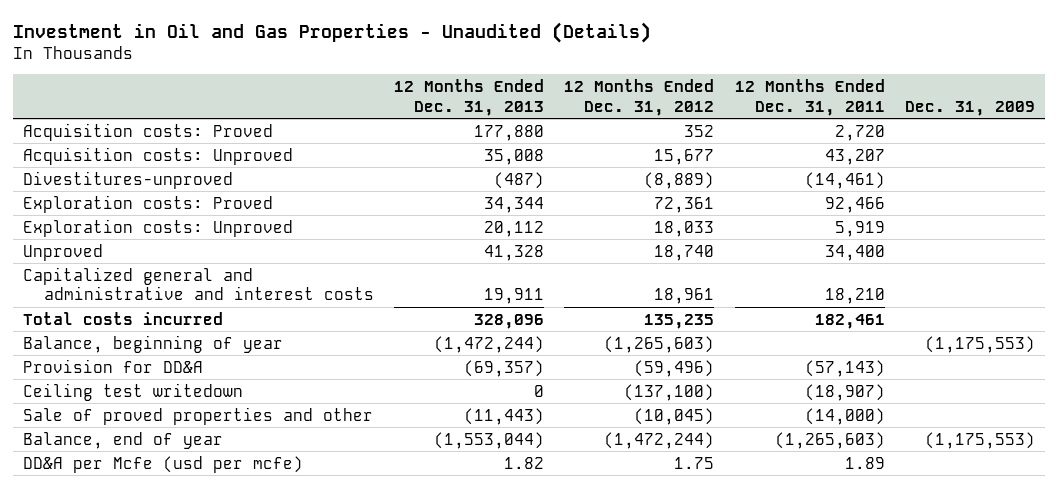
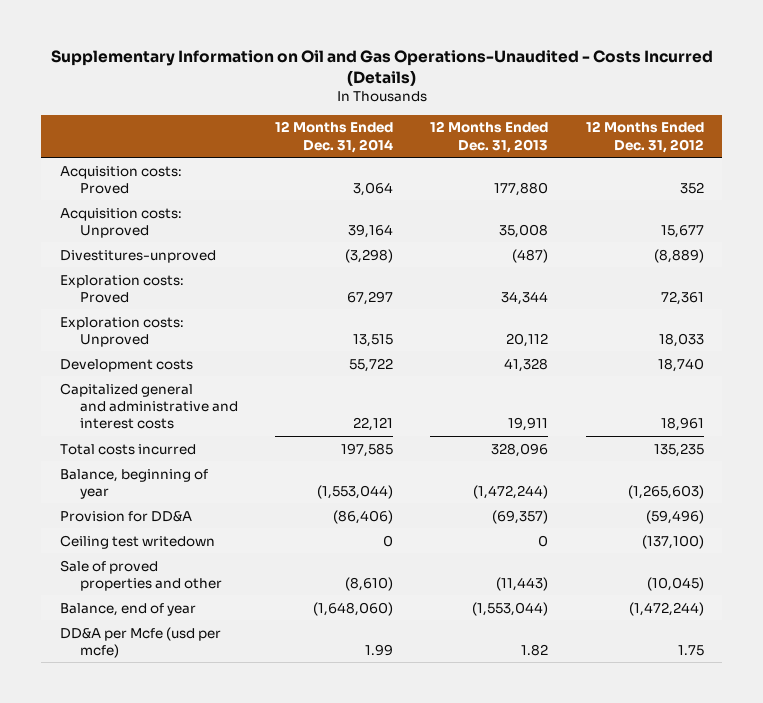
- Investment in Oil and Gas Properties - Unaudited (Details)
+ Supplementary Information on Oil and Gas Operations-Unaudited - Costs Incurred (Details)
- | 12 Months Ended Dec. 31, 2013 | 12 Months Ended Dec. 31, 2012 | 12 Months Ended Dec. 31, 2011 | Dec. 31, 2009
+ | 12 Months Ended Dec. 31, 2014 | 12 Months Ended Dec. 31, 2013 | 12 Months Ended Dec. 31, 2012
- Unproved | 41,328 | 18,740 | 34,400 |
+ Development costs | 55,722 | 41,328 | 18,740

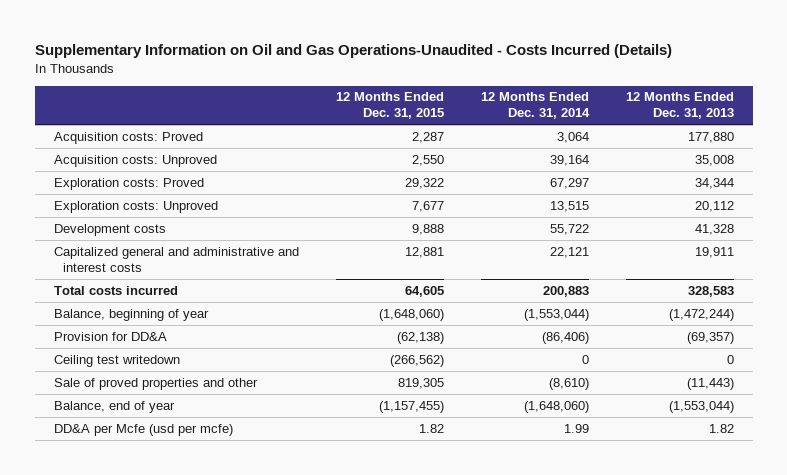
- | 12 Months Ended Dec. 31, 2014 | 12 Months Ended Dec. 31, 2013 | 12 Months Ended Dec. 31, 2012
+ | 12 Months Ended Dec. 31, 2015 | 12 Months Ended Dec. 31, 2014 | 12 Months Ended Dec. 31, 2013
- Divestitures-unproved | (3,298) | (487) | (8,889)
- Total costs incurred | 197,585 | 328,096 | 135,235
+ Total costs incurred | 64,605 | 200,883 | 328,583

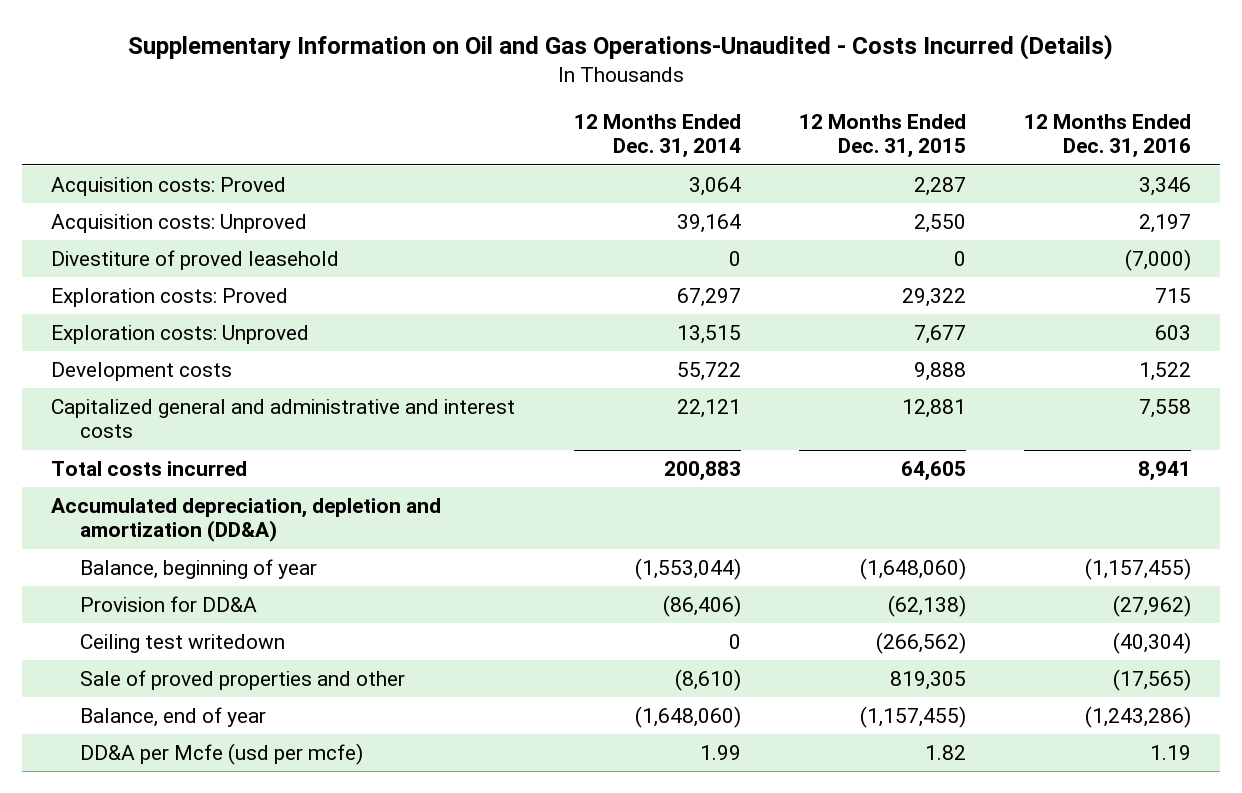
- | 12 Months Ended Dec. 31, 2015 | 12 Months Ended Dec. 31, 2014 | 12 Months Ended Dec. 31, 2013
+ | 12 Months Ended Dec. 31, 2014 | 12 Months Ended Dec. 31, 2015 | 12 Months Ended Dec. 31, 2016
+ Divestiture of proved leasehold | 0 | 0 | (7,000)
+ Accumulated depreciation, depletion and amortization (DD&A)

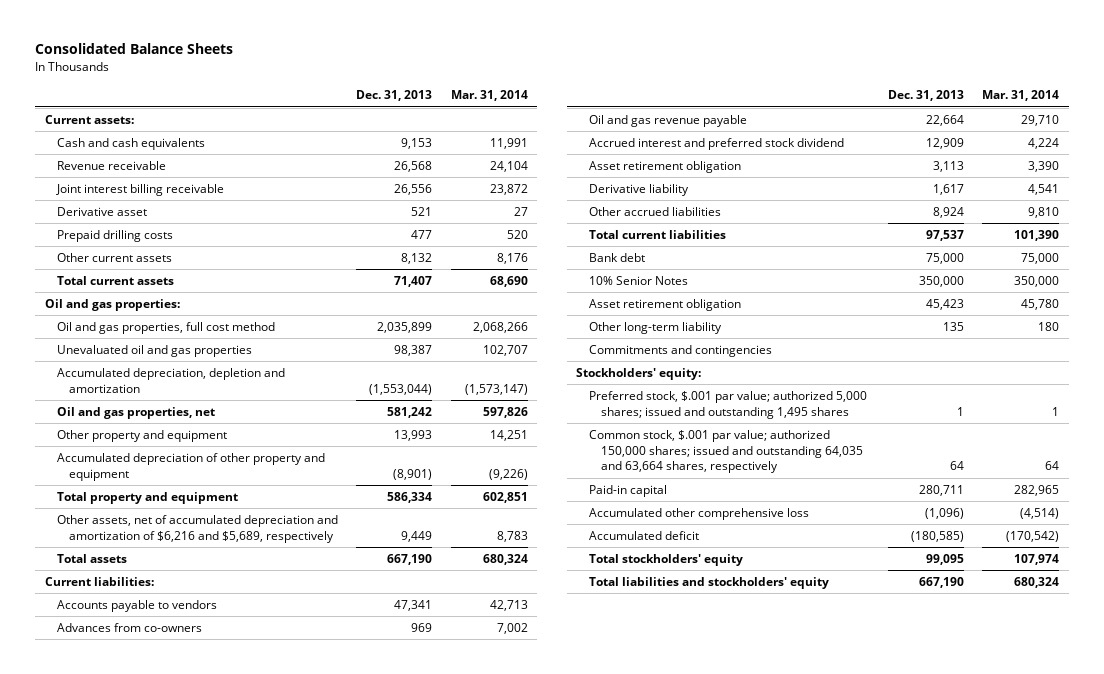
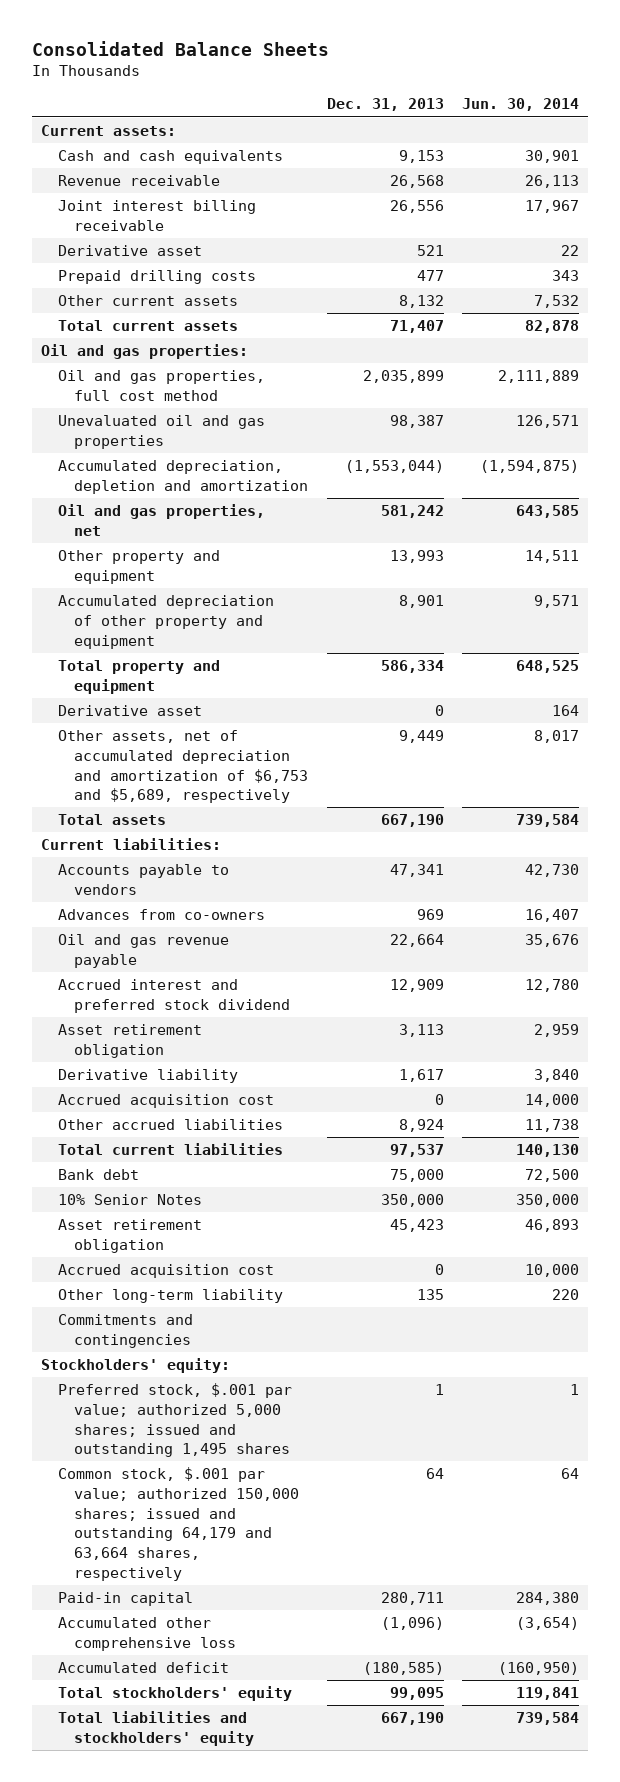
- | Dec. 31, 2013 | Mar. 31, 2014
+ | Dec. 31, 2013 | Jun. 30, 2014
- Accumulated depreciation of other property and equipment | (8,901) | (9,226)
+ Accumulated depreciation of other property and equipment | 8,901 | 9,571
- Other assets, net of accumulated depreciation and amortization of $6,216 and $5,689, respectively | 9,449 | 8,783
+ Derivative asset | 0 | 164
+ Other assets, net of accumulated depreciation and amortization of $6,753 and $5,689, respectively | 9,449 | 8,017
+ Accrued acquisition cost | 0 | 14,000
+ Accrued acquisition cost | 0 | 10,000
- Common stock, $.001 par value; authorized 150,000 shares; issued and outstanding 64,035 and 63,664 shares, respectively | 64 | 64
+ Common stock, $.001 par value; authorized 150,000 shares; issued and outstanding 64,179 and 63,664 shares, respectively | 64 | 64

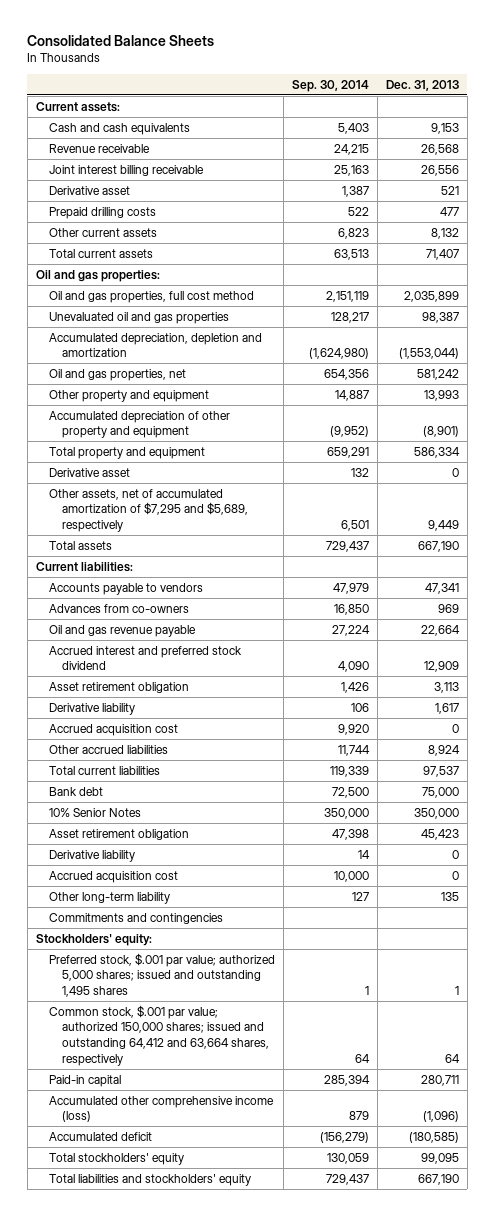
- | Dec. 31, 2013 | Jun. 30, 2014
+ | Sep. 30, 2014 | Dec. 31, 2013
- Accumulated depreciation of other property and equipment | 8,901 | 9,571
+ Accumulated depreciation of other property and equipment | (9,952) | (8,901)
- Other assets, net of accumulated depreciation and amortization of $6,753 and $5,689, respectively | 9,449 | 8,017
+ Other assets, net of accumulated amortization of $7,295 and $5,689, respectively | 6,501 | 9,449
+ Derivative liability | 14 | 0
- Common stock, $.001 par value; authorized 150,000 shares; issued and outstanding 64,179 and 63,664 shares, respectively | 64 | 64
+ Common stock, $.001 par value; authorized 150,000 shares; issued and outstanding 64,412 and 63,664 shares, respectively | 64 | 64
- Accumulated other comprehensive loss | (1,096) | (3,654)
+ Accumulated other comprehensive income (loss) | 879 | (1,096)

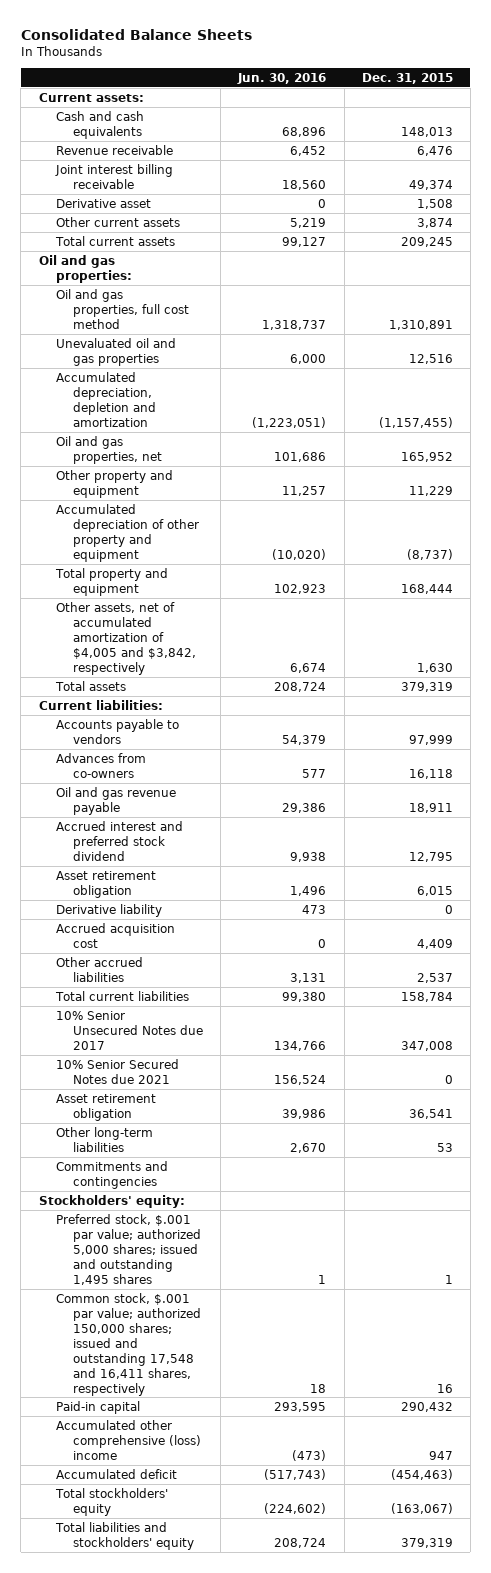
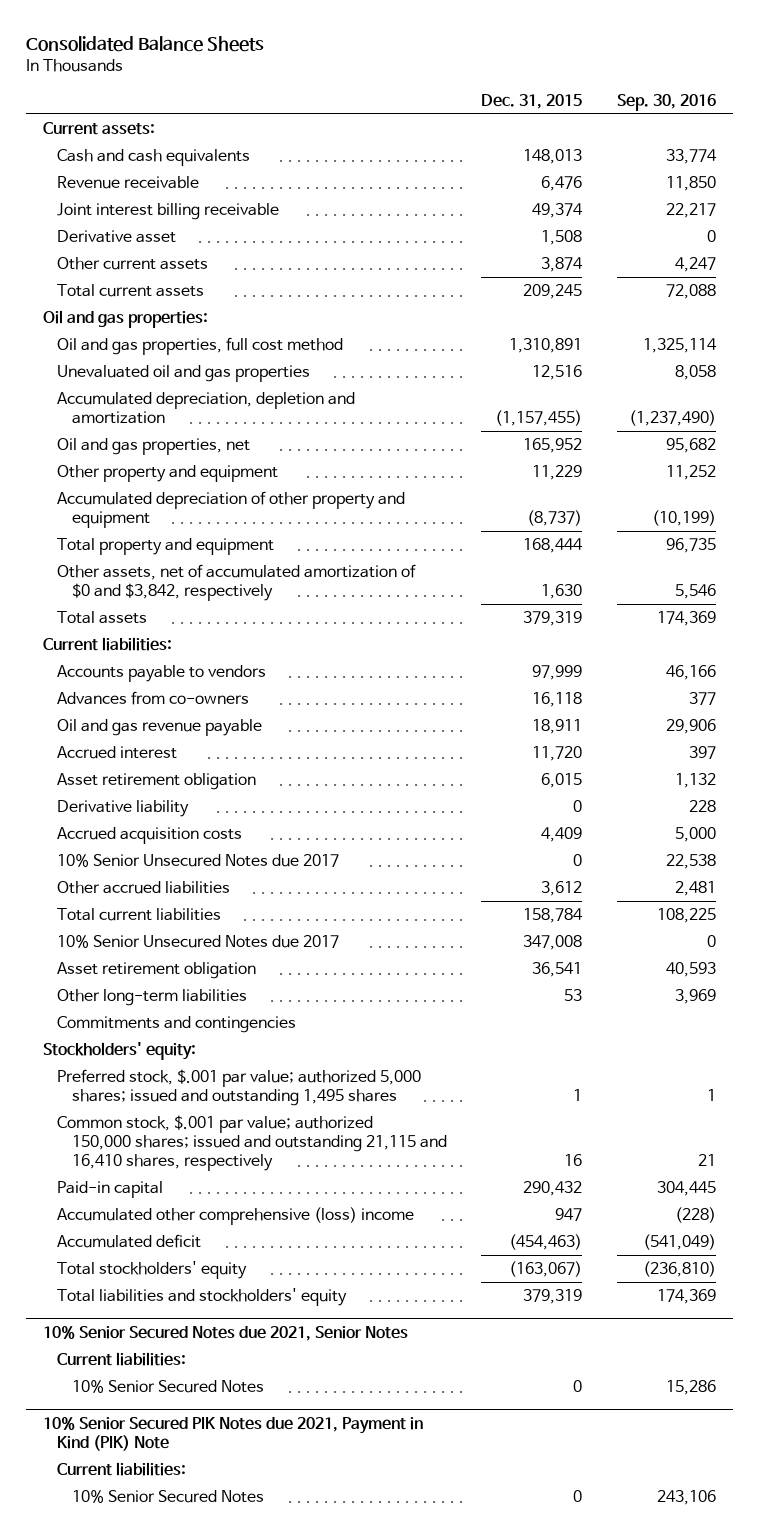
- | Jun. 30, 2016 | Dec. 31, 2015
+ | Dec. 31, 2015 | Sep. 30, 2016
- Other assets, net of accumulated amortization of $4,005 and $3,842, respectively | 6,674 | 1,630
+ Other assets, net of accumulated amortization of $0 and $3,842, respectively | 1,630 | 5,546
- Accrued interest and preferred stock dividend | 9,938 | 12,795
+ Accrued interest | 11,720 | 397
- Accrued acquisition cost | 0 | 4,409
- Other accrued liabilities | 3,131 | 2,537
+ Accrued acquisition costs | 4,409 | 5,000
+ 10% Senior Unsecured Notes due 2017 | 0 | 22,538
+ Other accrued liabilities | 3,612 | 2,481
- 10% Senior Secured Notes due 2021 | 156,524 | 0
- Common stock, $.001 par value; authorized 150,000 shares; issued and outstanding 17,548 and 16,411 shares, respectively | 18 | 16
+ Common stock, $.001 par value; authorized 150,000 shares; issued and outstanding 21,115 and 16,410 shares, respectively | 16 | 21
+ 10% Senior Secured Notes due 2021, Senior Notes
+ Current liabilities:
+ 10% Senior Secured Notes | 0 | 15,286
+ 10% Senior Secured PIK Notes due 2021, Payment in Kind (PIK) Note
+ Current liabilities:
+ 10% Senior Secured Notes | 0 | 243,106

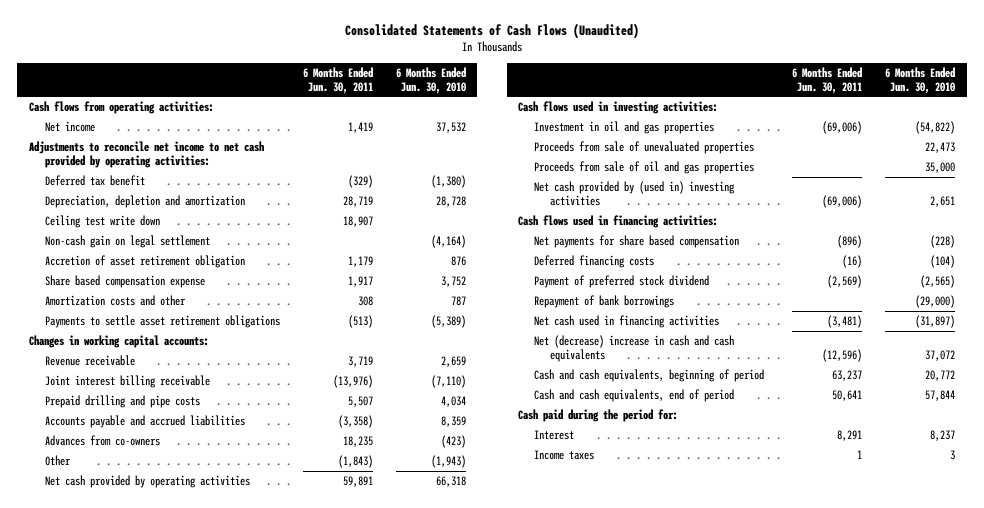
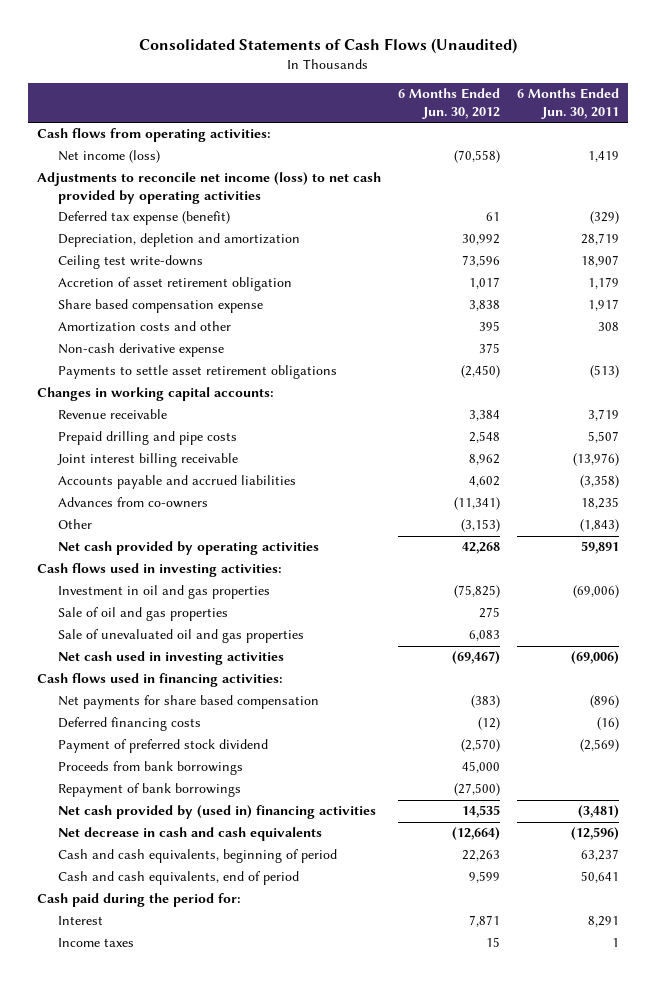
- | 6 Months Ended Jun. 30, 2011 | 6 Months Ended Jun. 30, 2010
+ | 6 Months Ended Jun. 30, 2012 | 6 Months Ended Jun. 30, 2011
- Net income | 1,419 | 37,532
- Adjustments to reconcile net income to net cash provided by operating activities:
- Deferred tax benefit | (329) | (1,380)
+ Net income (loss) | (70,558) | 1,419
+ Adjustments to reconcile net income (loss) to net cash provided by operating activities
+ Deferred tax expense (benefit) | 61 | (329)
- Ceiling test write down | 18,907 |
- Non-cash gain on legal settlement | | (4,164)
+ Ceiling test write-downs | 73,596 | 18,907
+ Non-cash derivative expense | 375 |
moved down: Joint interest billing receivable | 8,962 | (13,976)
- Proceeds from sale of unevaluated properties | | 22,473
- Proceeds from sale of oil and gas properties | | 35,000
- Net cash provided by (used in) investing activities | (69,006) | 2,651
+ Sale of oil and gas properties | 275 |
+ Sale of unevaluated oil and gas properties | 6,083 |
+ Net cash used in investing activities | (69,467) | (69,006)
+ Proceeds from bank borrowings | 45,000 |
- Net cash used in financing activities | (3,481) | (31,897)
- Net (decrease) increase in cash and cash equivalents | (12,596) | 37,072
+ Net cash provided by (used in) financing activities | 14,535 | (3,481)
+ Net decrease in cash and cash equivalents | (12,664) | (12,596)

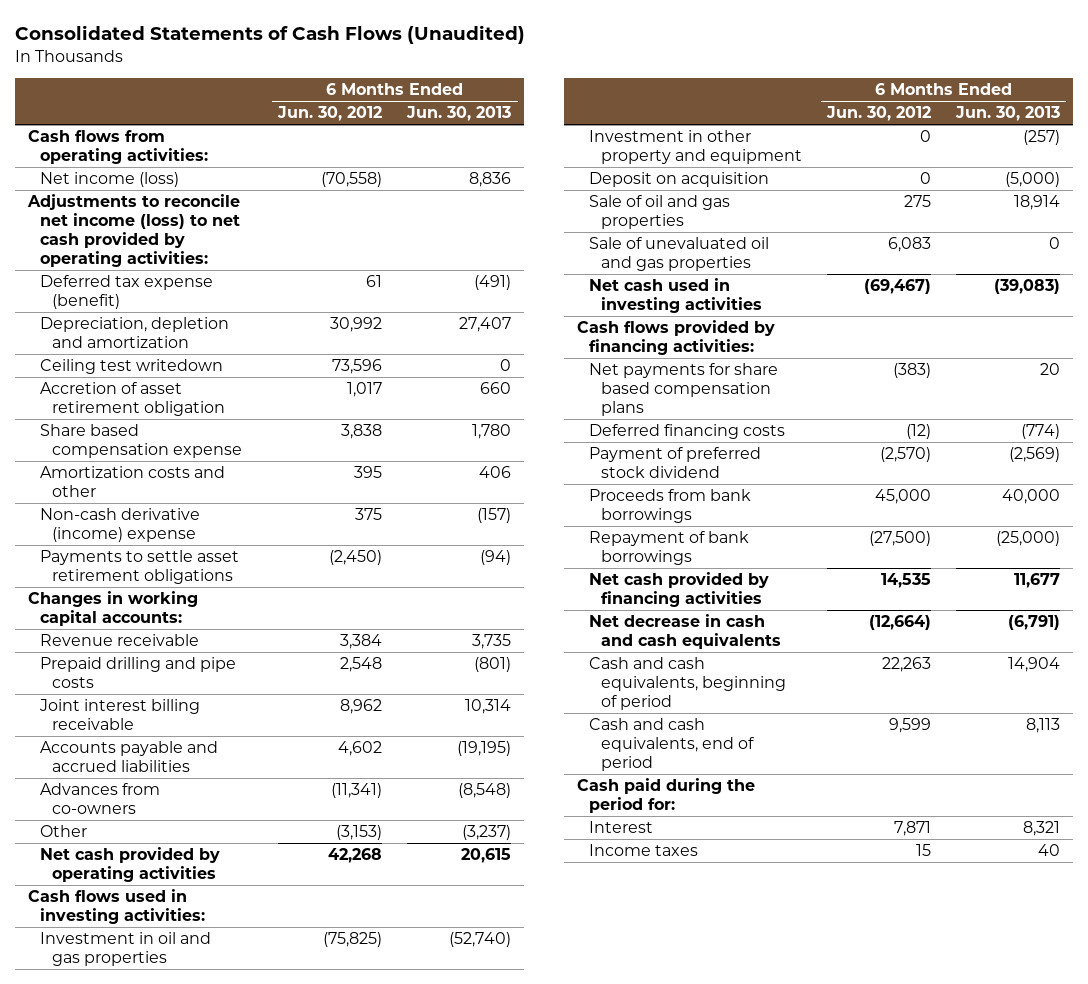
- | 6 Months Ended Jun. 30, 2012 | 6 Months Ended Jun. 30, 2011
+ | 6 Months Ended Jun. 30, 2012 | 6 Months Ended Jun. 30, 2013
- Adjustments to reconcile net income (loss) to net cash provided by operating activities
+ Adjustments to reconcile net income (loss) to net cash provided by operating activities:
- Ceiling test write-downs | 73,596 | 18,907
+ Ceiling test writedown | 73,596 | 0
- Non-cash derivative expense | 375 |
+ Non-cash derivative (income) expense | 375 | (157)
+ Investment in other property and equipment | 0 | (257)
+ Deposit on acquisition | 0 | (5,000)
- Cash flows used in financing activities:
- Net payments for share based compensation | (383) | (896)
+ Cash flows provided by financing activities:
+ Net payments for share based compensation plans | (383) | 20
- Net cash provided by (used in) financing activities | 14,535 | (3,481)
+ Net cash provided by financing activities | 14,535 | 11,677

